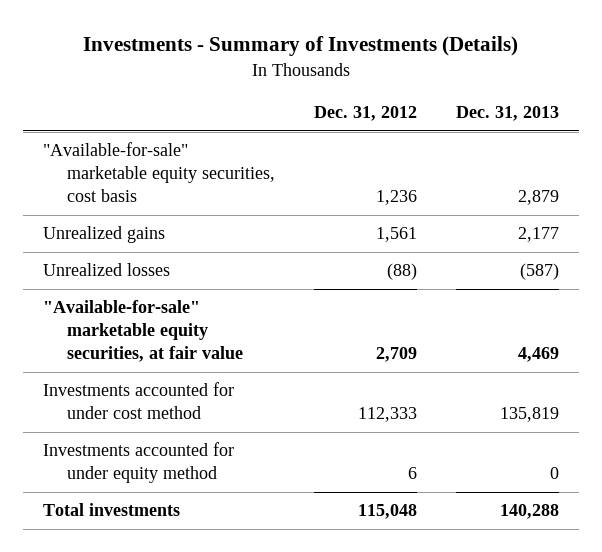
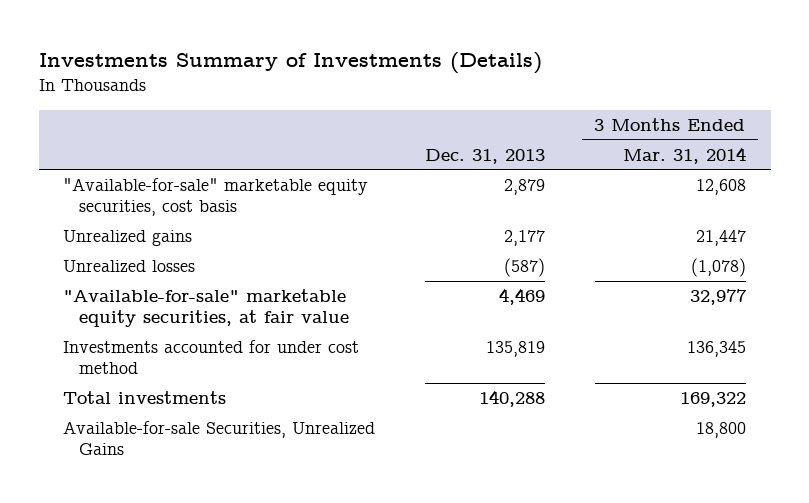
- Investments - Summary of Investments (Details)
+ Investments Summary of Investments (Details)
- | Dec. 31, 2012 | Dec. 31, 2013
+ | Dec. 31, 2013 | 3 Months Ended Mar. 31, 2014
- Investments accounted for under equity method | 6 | 0
+ Available-for-sale Securities, Unrealized Gains | | 18,800

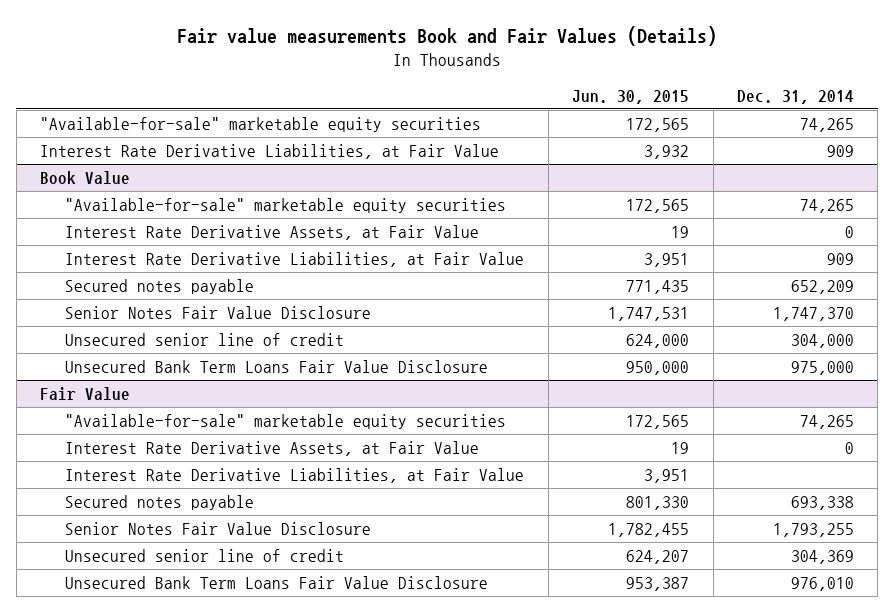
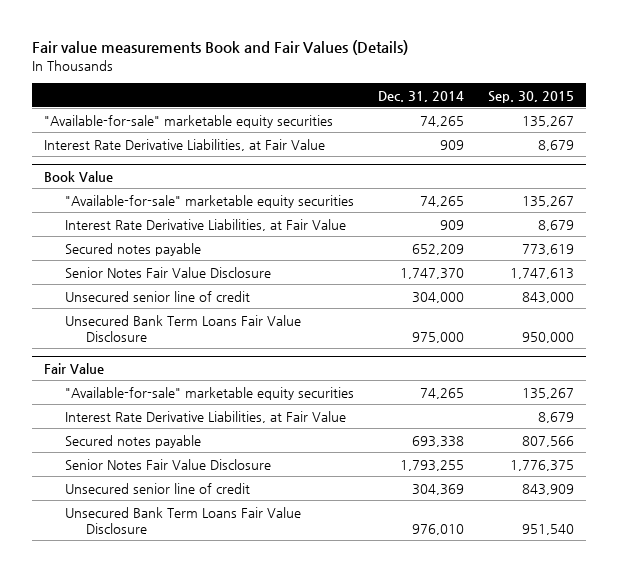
- | Jun. 30, 2015 | Dec. 31, 2014
+ | Dec. 31, 2014 | Sep. 30, 2015
@ Book Value
- Interest Rate Derivative Assets, at Fair Value | 19 | 0
@ Fair Value
- Interest Rate Derivative Assets, at Fair Value | 19 | 0

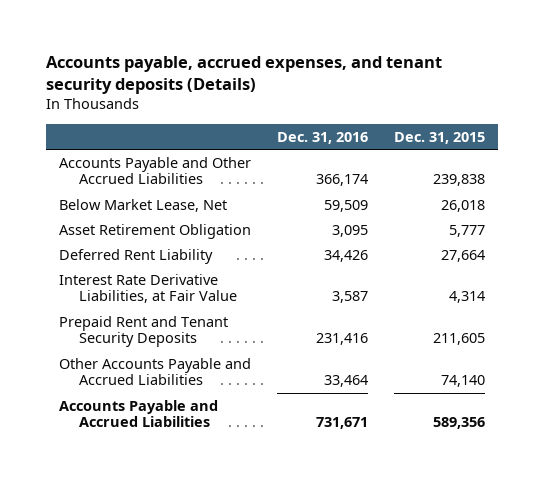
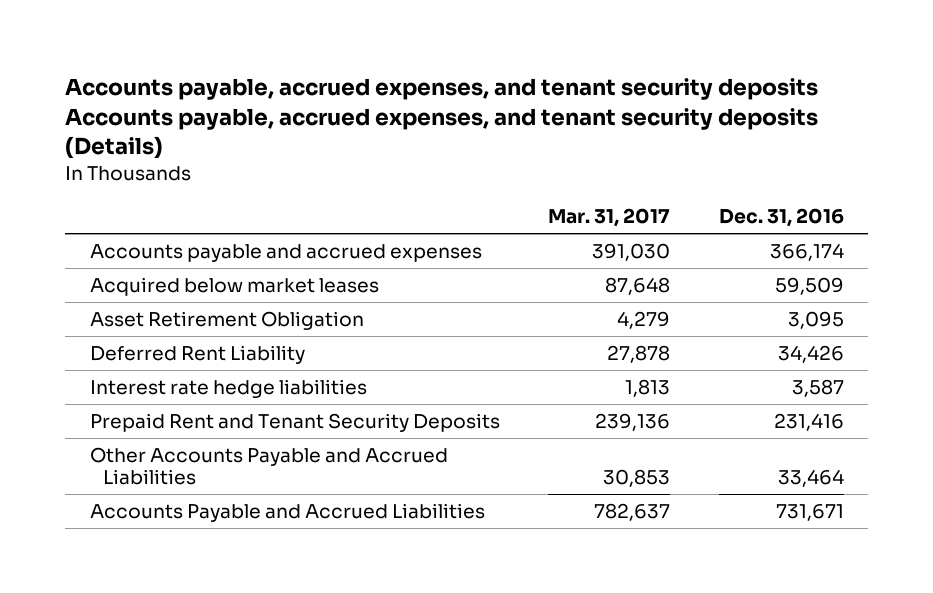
- Accounts payable, accrued expenses, and tenant security deposits (Details)
+ Accounts payable, accrued expenses, and tenant security deposits Accounts payable, accrued expenses, and tenant security deposits (Details)
- | Dec. 31, 2016 | Dec. 31, 2015
+ | Mar. 31, 2017 | Dec. 31, 2016
- Accounts Payable and Other Accrued Liabilities | 366,174 | 239,838
- Below Market Lease, Net | 59,509 | 26,018
+ Accounts payable and accrued expenses | 391,030 | 366,174
+ Acquired below market leases | 87,648 | 59,509
- Interest Rate Derivative Liabilities, at Fair Value | 3,587 | 4,314
+ Interest rate hedge liabilities | 1,813 | 3,587

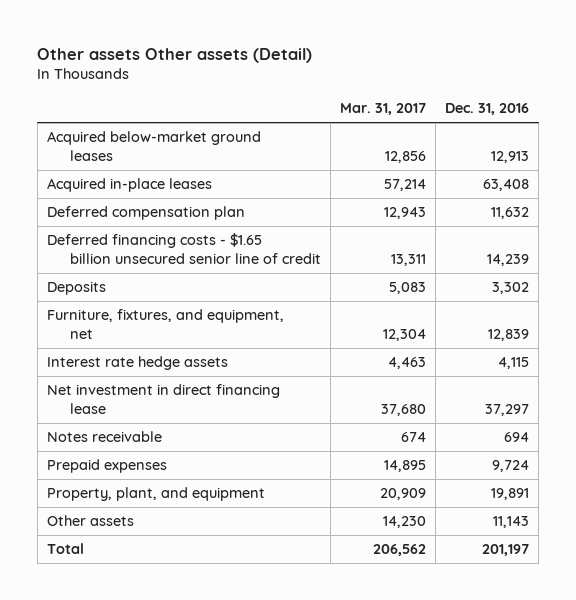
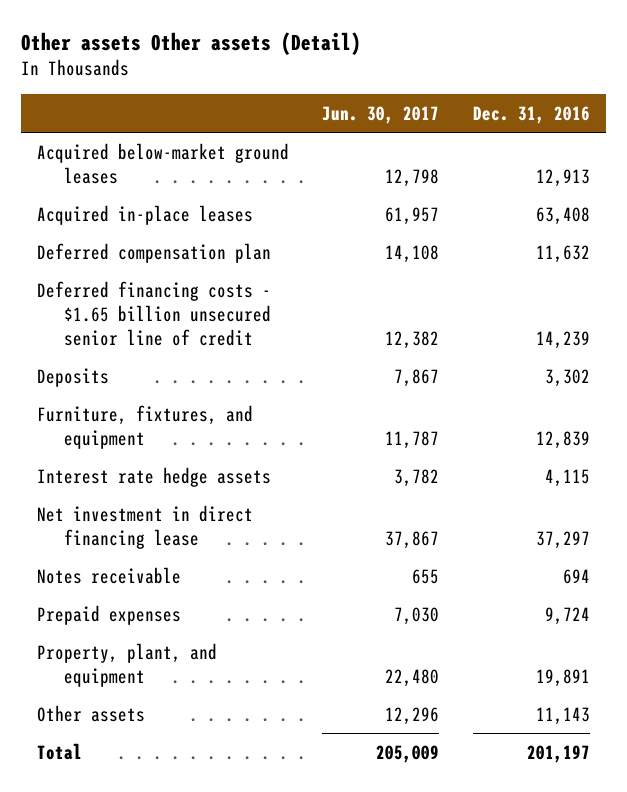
- | Mar. 31, 2017 | Dec. 31, 2016
+ | Jun. 30, 2017 | Dec. 31, 2016
- Furniture, fixtures, and equipment, net | 12,304 | 12,839
+ Furniture, fixtures, and equipment | 11,787 | 12,839

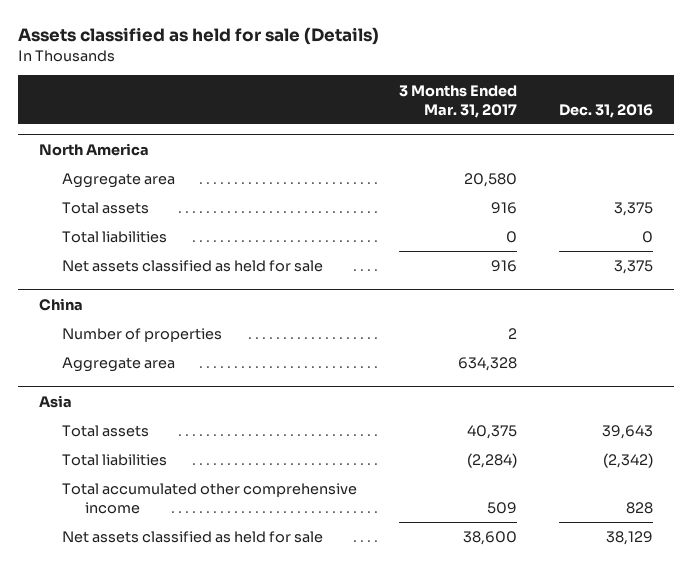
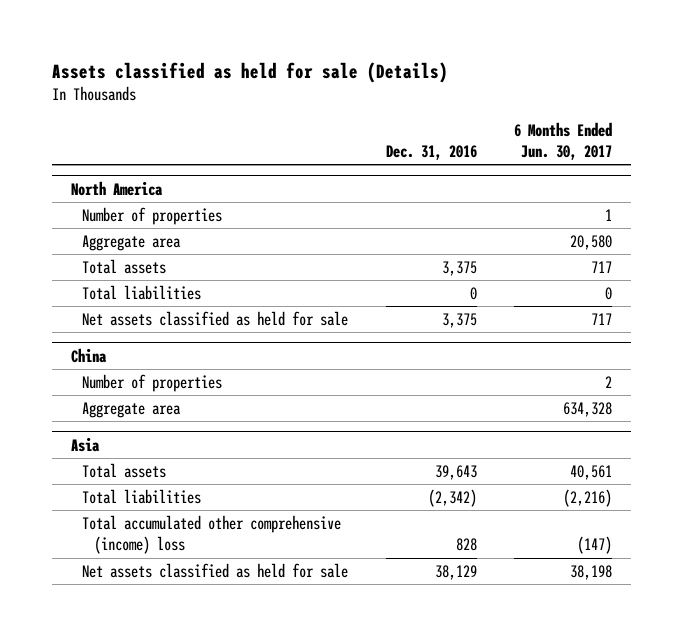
- | 3 Months Ended Mar. 31, 2017 | Dec. 31, 2016
+ | Dec. 31, 2016 | 6 Months Ended Jun. 30, 2017
@ North America
+ Number of properties | | 1
@ Asia
- Total accumulated other comprehensive income | 509 | 828
+ Total accumulated other comprehensive (income) loss | 828 | (147)

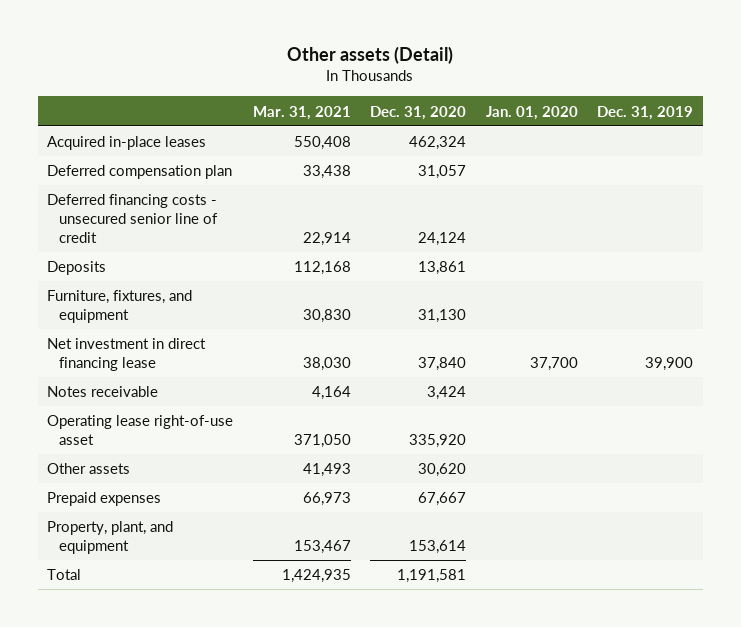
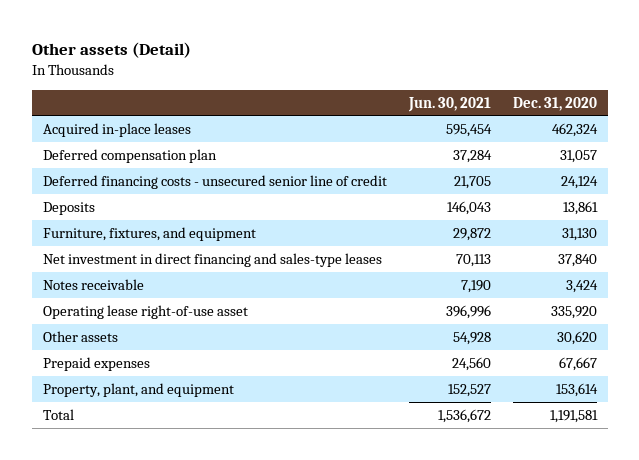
- | Mar. 31, 2021 | Dec. 31, 2020 | Jan. 01, 2020 | Dec. 31, 2019
+ | Jun. 30, 2021 | Dec. 31, 2020
- Net investment in direct financing lease | 38,030 | 37,840 | 37,700 | 39,900
+ Net investment in direct financing and sales-type leases | 70,113 | 37,840

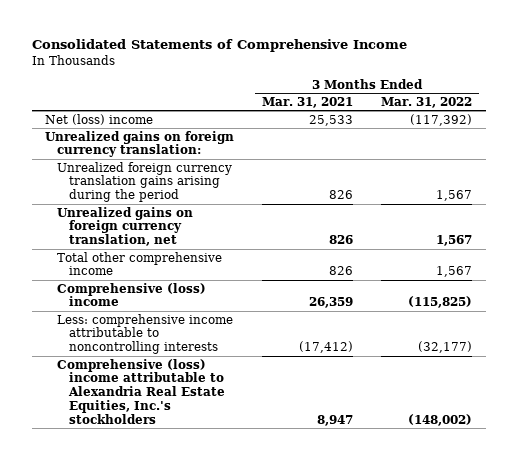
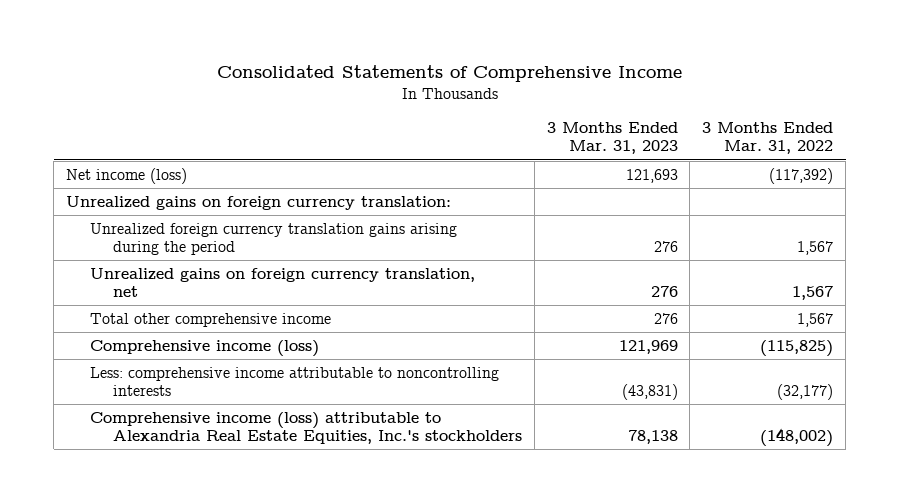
- | 3 Months Ended Mar. 31, 2021 | 3 Months Ended Mar. 31, 2022
+ | 3 Months Ended Mar. 31, 2023 | 3 Months Ended Mar. 31, 2022
- Net (loss) income | 25,533 | (117,392)
+ Net income (loss) | 121,693 | (117,392)
- Comprehensive (loss) income | 26,359 | (115,825)
+ Comprehensive income (loss) | 121,969 | (115,825)
- Comprehensive (loss) income attributable to Alexandria Real Estate Equities, Inc.'s stockholders | 8,947 | (148,002)
+ Comprehensive income (loss) attributable to Alexandria Real Estate Equities, Inc.'s stockholders | 78,138 | (148,002)

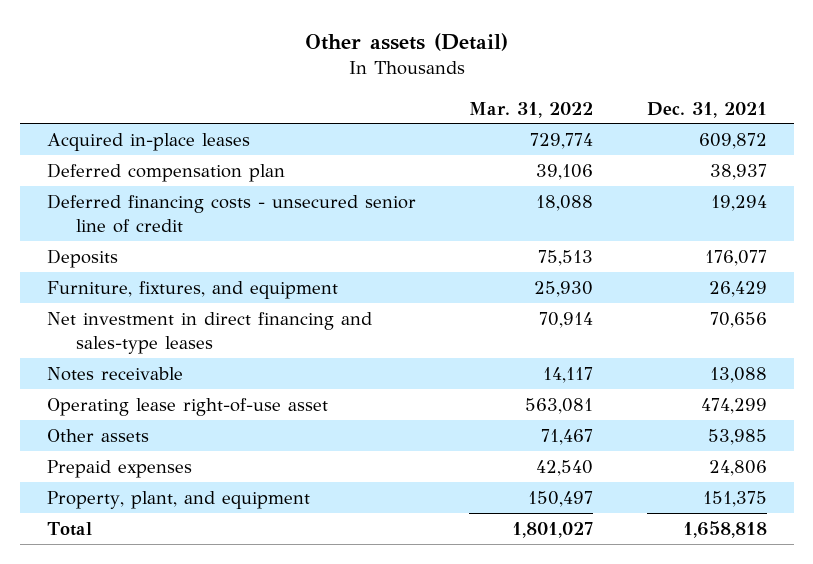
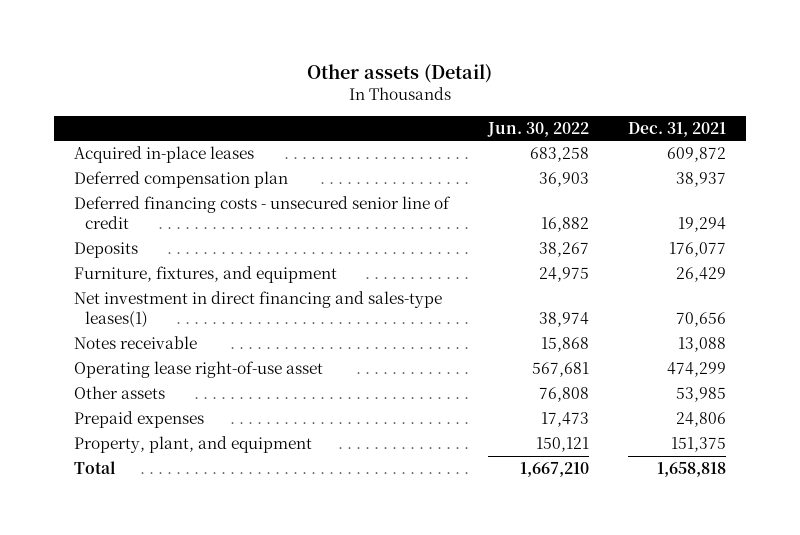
- | Mar. 31, 2022 | Dec. 31, 2021
+ | Jun. 30, 2022 | Dec. 31, 2021
- Net investment in direct financing and sales-type leases | 70,914 | 70,656
+ Net investment in direct financing and sales-type leases(1) | 38,974 | 70,656

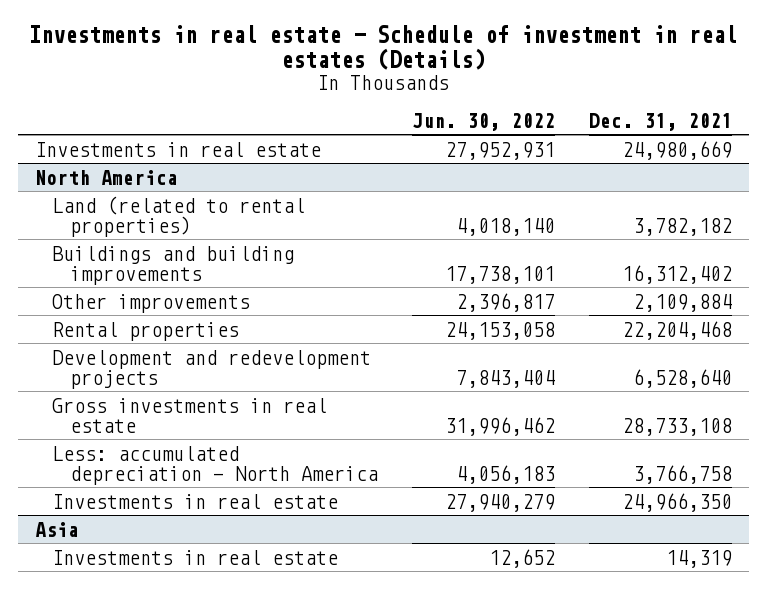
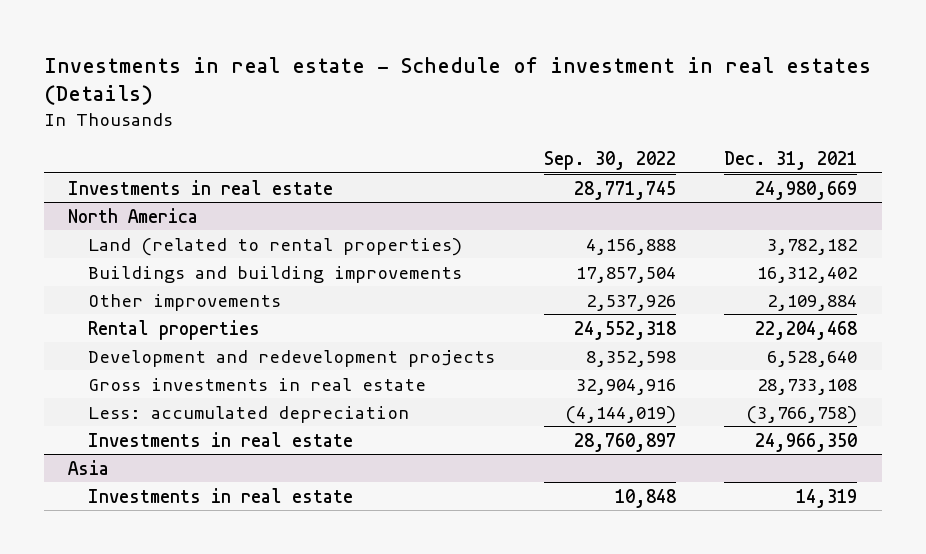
- | Jun. 30, 2022 | Dec. 31, 2021
+ | Sep. 30, 2022 | Dec. 31, 2021
@ North America
- Less: accumulated depreciation - North America | 4,056,183 | 3,766,758
+ Less: accumulated depreciation | (4,144,019) | (3,766,758)

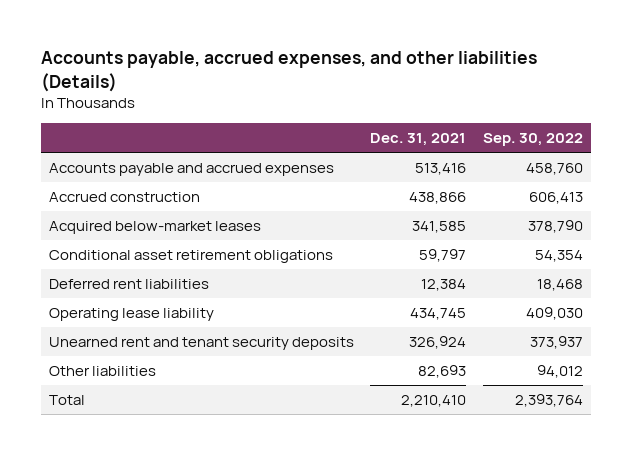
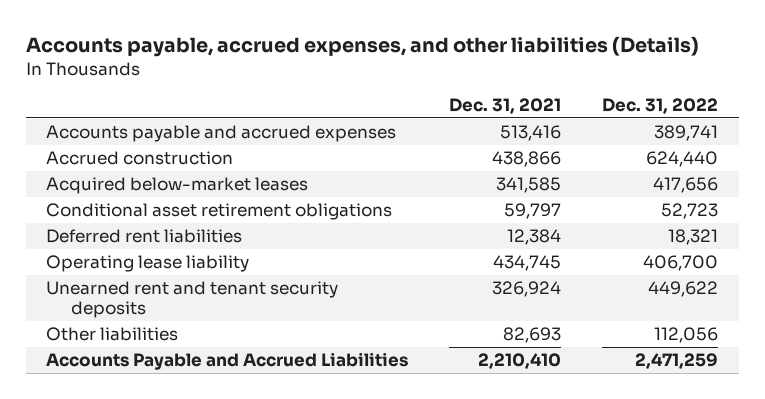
- | Dec. 31, 2021 | Sep. 30, 2022
+ | Dec. 31, 2021 | Dec. 31, 2022
- Total | 2,210,410 | 2,393,764
+ Accounts Payable and Accrued Liabilities | 2,210,410 | 2,471,259

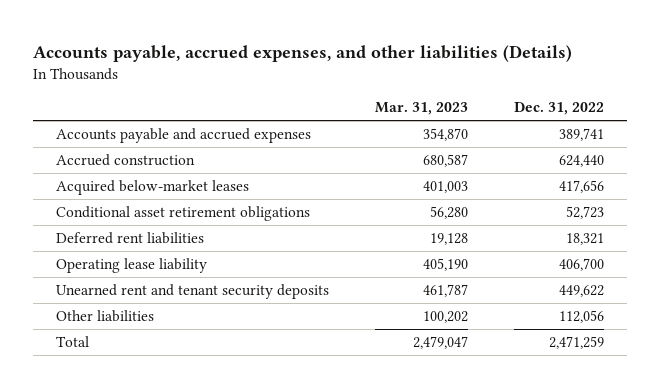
- | Dec. 31, 2021 | Dec. 31, 2022
+ | Mar. 31, 2023 | Dec. 31, 2022
- Accounts Payable and Accrued Liabilities | 2,210,410 | 2,471,259
+ Total | 2,479,047 | 2,471,259

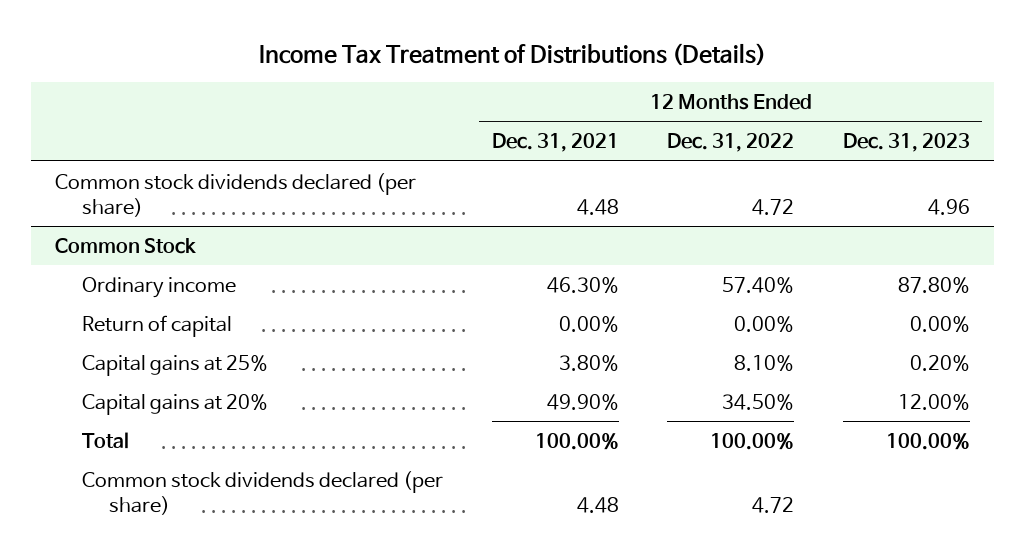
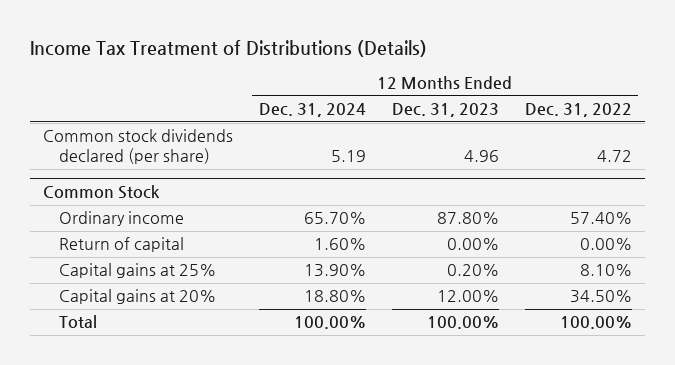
- | 12 Months Ended Dec. 31, 2021 | 12 Months Ended Dec. 31, 2022 | 12 Months Ended Dec. 31, 2023
+ | 12 Months Ended Dec. 31, 2024 | 12 Months Ended Dec. 31, 2023 | 12 Months Ended Dec. 31, 2022
@ Common Stock
- Common stock dividends declared (per share) | 4.48 | 4.72 |

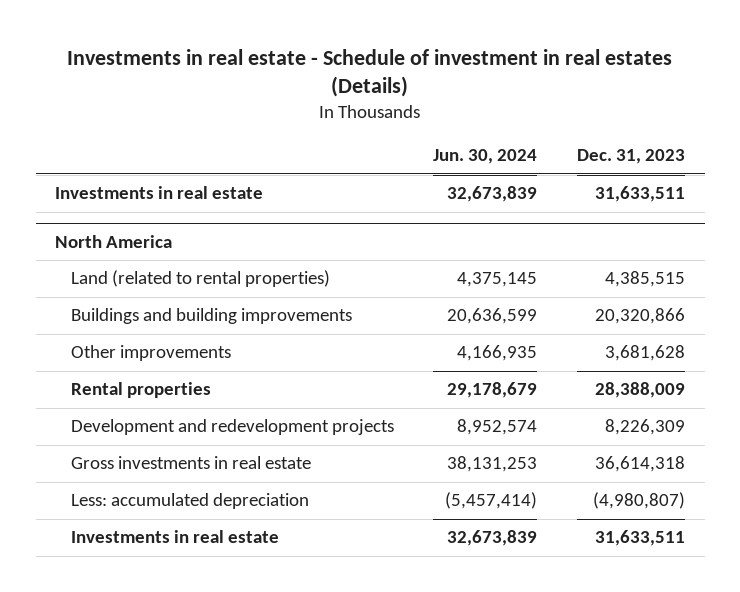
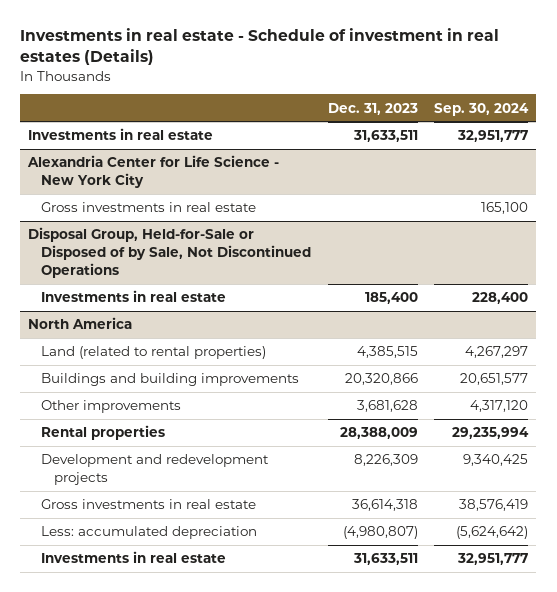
- | Jun. 30, 2024 | Dec. 31, 2023
+ | Dec. 31, 2023 | Sep. 30, 2024
+ Alexandria Center for Life Science - New York City
+ Gross investments in real estate | | 165,100
+ Disposal Group, Held-for-Sale or Disposed of by Sale, Not Discontinued Operations
+ Investments in real estate | 185,400 | 228,400

